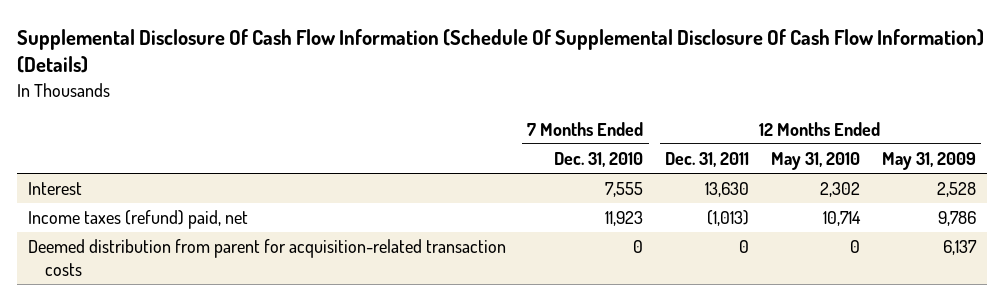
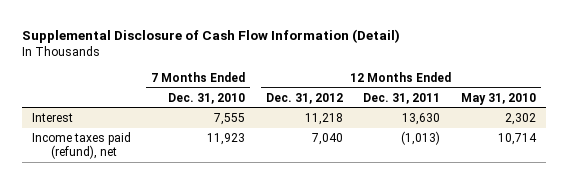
- Supplemental Disclosure Of Cash Flow Information (Schedule Of Supplemental Disclosure Of Cash Flow Information) (Details)
+ Supplemental Disclosure of Cash Flow Information (Detail)
- | 7 Months Ended Dec. 31, 2010 | 12 Months Ended Dec. 31, 2011 | 12 Months Ended May 31, 2010 | 12 Months Ended May 31, 2009
+ | 7 Months Ended Dec. 31, 2010 | 12 Months Ended Dec. 31, 2012 | 12 Months Ended Dec. 31, 2011 | 12 Months Ended May 31, 2010
- Income taxes (refund) paid, net | 11,923 | (1,013) | 10,714 | 9,786
- Deemed distribution from parent for acquisition-related transaction costs | 0 | 0 | 0 | 6,137
+ Income taxes paid (refund), net | 11,923 | 7,040 | (1,013) | 10,714

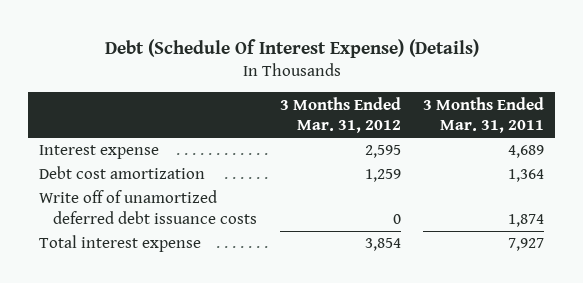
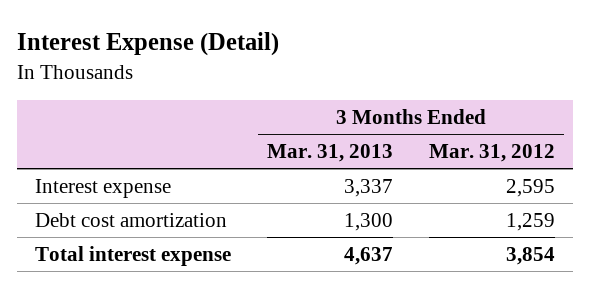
- Debt (Schedule Of Interest Expense) (Details)
+ Interest Expense (Detail)
- | 3 Months Ended Mar. 31, 2012 | 3 Months Ended Mar. 31, 2011
+ | 3 Months Ended Mar. 31, 2013 | 3 Months Ended Mar. 31, 2012
- Write off of unamortized deferred debt issuance costs | 0 | 1,874

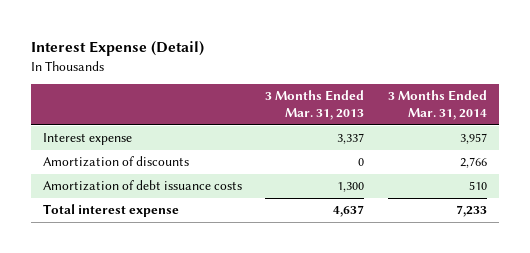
- | 3 Months Ended Mar. 31, 2013 | 3 Months Ended Mar. 31, 2012
+ | 3 Months Ended Mar. 31, 2013 | 3 Months Ended Mar. 31, 2014
- Debt cost amortization | 1,300 | 1,259
+ Amortization of discounts | 0 | 2,766
+ Amortization of debt issuance costs | 1,300 | 510

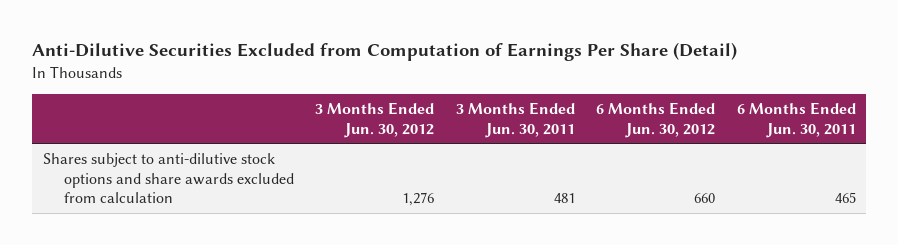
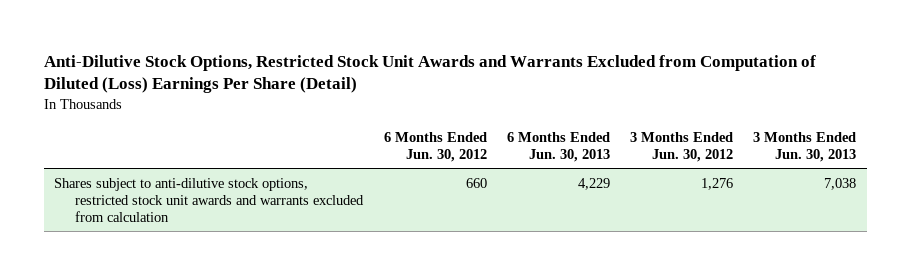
- Anti-Dilutive Securities Excluded from Computation of Earnings Per Share (Detail)
+ Anti-Dilutive Stock Options, Restricted Stock Unit Awards and Warrants Excluded from Computation of Diluted (Loss) Earnings Per Share (Detail)
- | 3 Months Ended Jun. 30, 2012 | 3 Months Ended Jun. 30, 2011 | 6 Months Ended Jun. 30, 2012 | 6 Months Ended Jun. 30, 2011
+ | 6 Months Ended Jun. 30, 2012 | 6 Months Ended Jun. 30, 2013 | 3 Months Ended Jun. 30, 2012 | 3 Months Ended Jun. 30, 2013
- Shares subject to anti-dilutive stock options and share awards excluded from calculation | 1,276 | 481 | 660 | 465
+ Shares subject to anti-dilutive stock options, restricted stock unit awards and warrants excluded from calculation | 660 | 4,229 | 1,276 | 7,038

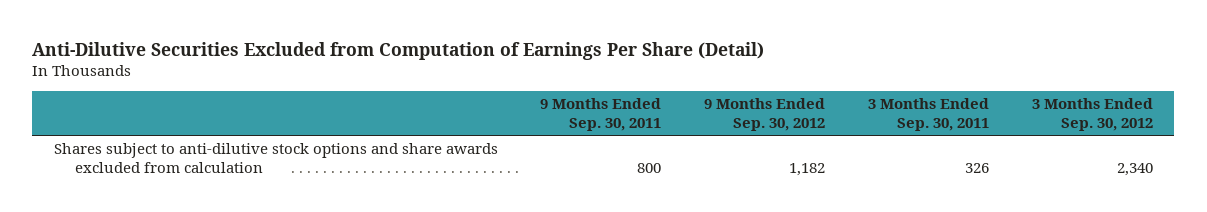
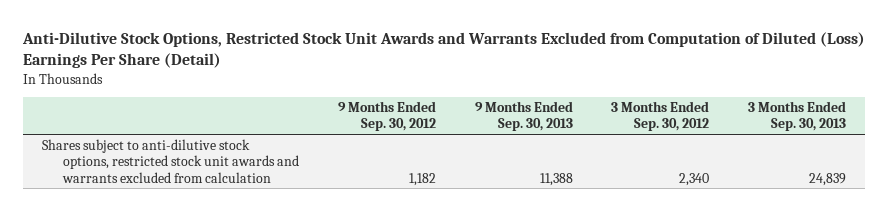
- Anti-Dilutive Securities Excluded from Computation of Earnings Per Share (Detail)
+ Anti-Dilutive Stock Options, Restricted Stock Unit Awards and Warrants Excluded from Computation of Diluted (Loss) Earnings Per Share (Detail)
- | 9 Months Ended Sep. 30, 2011 | 9 Months Ended Sep. 30, 2012 | 3 Months Ended Sep. 30, 2011 | 3 Months Ended Sep. 30, 2012
+ | 9 Months Ended Sep. 30, 2012 | 9 Months Ended Sep. 30, 2013 | 3 Months Ended Sep. 30, 2012 | 3 Months Ended Sep. 30, 2013
- Shares subject to anti-dilutive stock options and share awards excluded from calculation | 800 | 1,182 | 326 | 2,340
+ Shares subject to anti-dilutive stock options, restricted stock unit awards and warrants excluded from calculation | 1,182 | 11,388 | 2,340 | 24,839

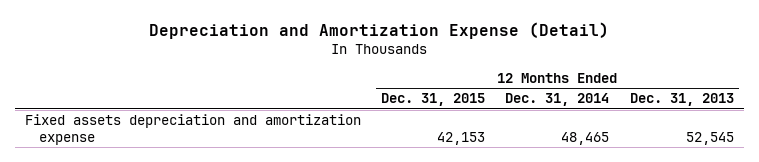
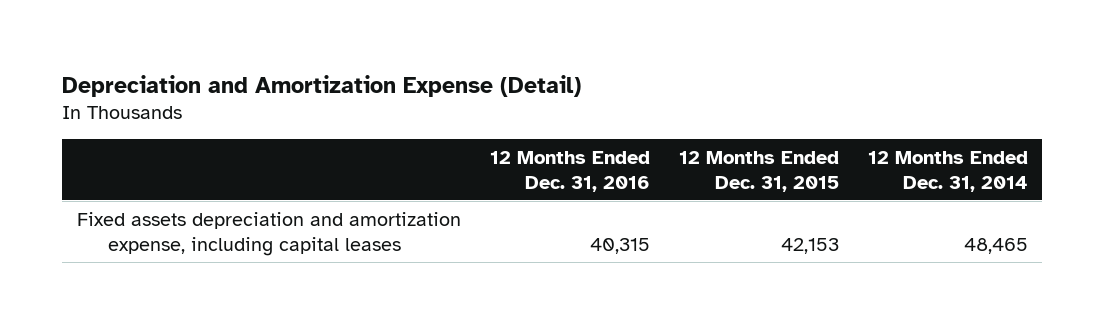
- | 12 Months Ended Dec. 31, 2015 | 12 Months Ended Dec. 31, 2014 | 12 Months Ended Dec. 31, 2013
+ | 12 Months Ended Dec. 31, 2016 | 12 Months Ended Dec. 31, 2015 | 12 Months Ended Dec. 31, 2014
- Fixed assets depreciation and amortization expense | 42,153 | 48,465 | 52,545
+ Fixed assets depreciation and amortization expense, including capital leases | 40,315 | 42,153 | 48,465

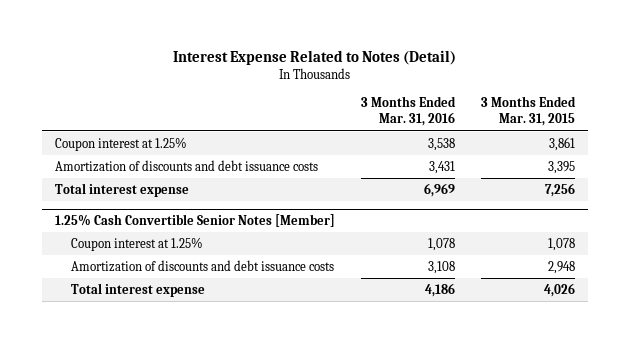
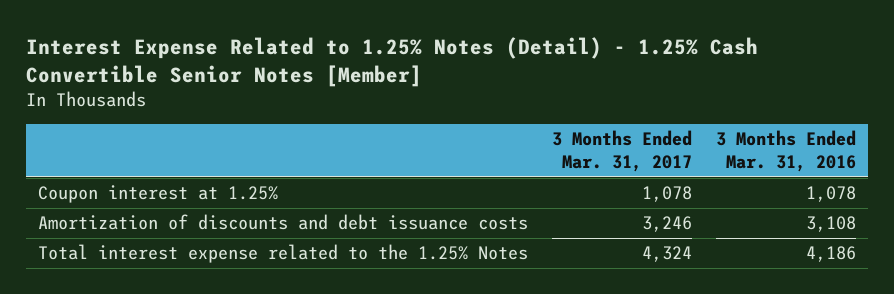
- Interest Expense Related to Notes (Detail)
+ Interest Expense Related to 1.25% Notes (Detail) - 1.25% Cash Convertible Senior Notes [Member]
- | 3 Months Ended Mar. 31, 2016 | 3 Months Ended Mar. 31, 2015
+ | 3 Months Ended Mar. 31, 2017 | 3 Months Ended Mar. 31, 2016
- Coupon interest at 1.25% | 3,538 | 3,861
- Amortization of discounts and debt issuance costs | 3,431 | 3,395
- Total interest expense | 6,969 | 7,256
- 1.25% Cash Convertible Senior Notes [Member]
- Total interest expense | 4,186 | 4,026
+ Total interest expense related to the 1.25% Notes | 4,324 | 4,186

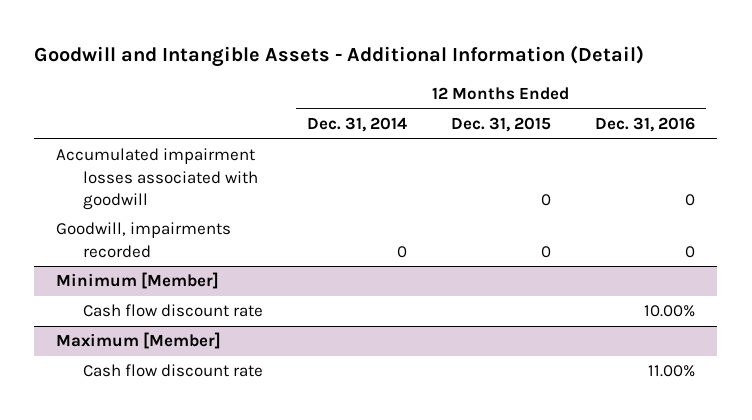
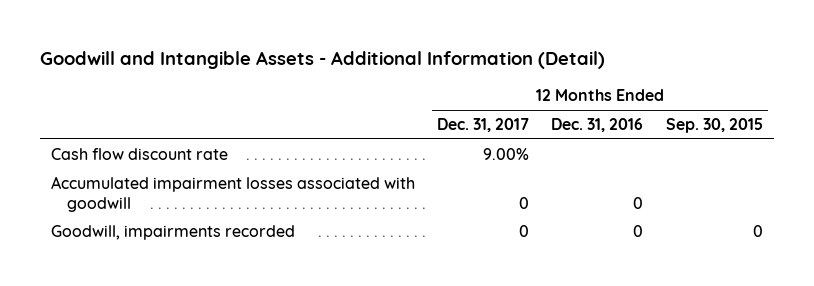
- | 12 Months Ended Dec. 31, 2014 | 12 Months Ended Dec. 31, 2015 | 12 Months Ended Dec. 31, 2016
+ | 12 Months Ended Dec. 31, 2017 | 12 Months Ended Dec. 31, 2016 | 12 Months Ended Sep. 30, 2015
+ Cash flow discount rate | 9.00% | |
- Minimum [Member]
- Cash flow discount rate | | | 10.00%
- Maximum [Member]
- Cash flow discount rate | | | 11.00%

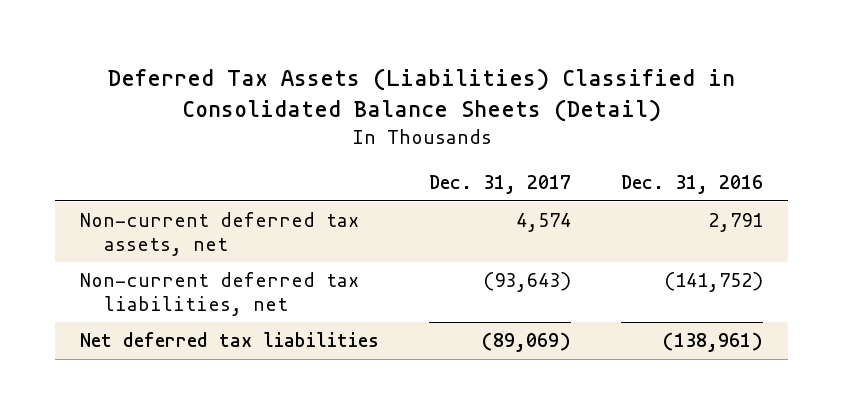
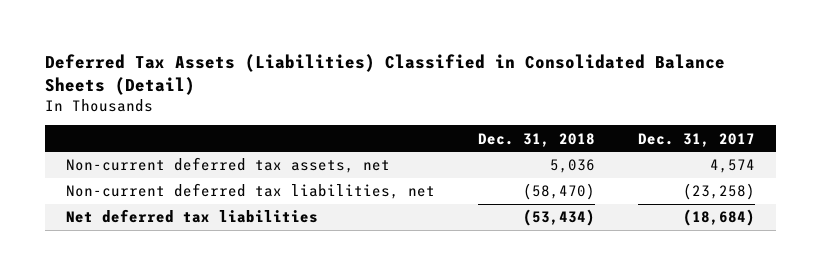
- | Dec. 31, 2017 | Dec. 31, 2016
+ | Dec. 31, 2018 | Dec. 31, 2017
- Non-current deferred tax liabilities, net | (93,643) | (141,752)
- Net deferred tax liabilities | (89,069) | (138,961)
+ Non-current deferred tax liabilities, net | (58,470) | (23,258)
+ Net deferred tax liabilities | (53,434) | (18,684)

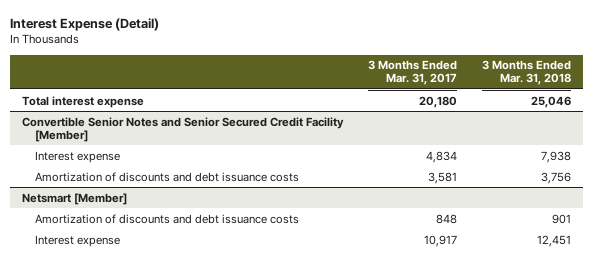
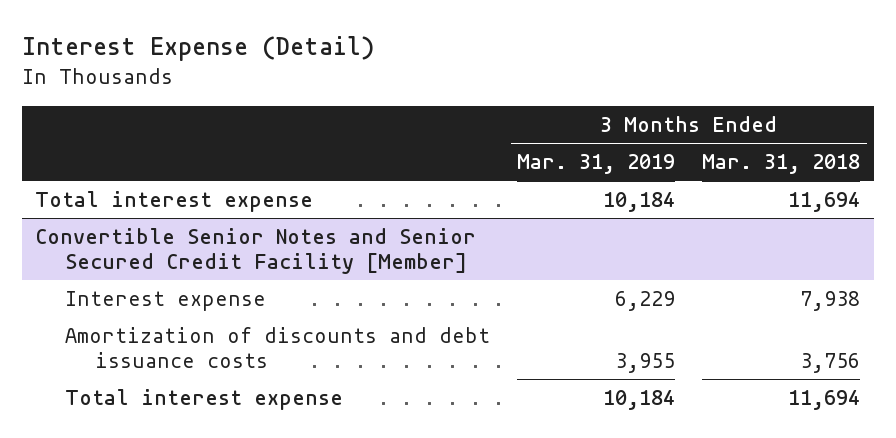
- | 3 Months Ended Mar. 31, 2017 | 3 Months Ended Mar. 31, 2018
+ | 3 Months Ended Mar. 31, 2019 | 3 Months Ended Mar. 31, 2018
- Total interest expense | 20,180 | 25,046
+ Total interest expense | 10,184 | 11,694
- Netsmart [Member]
- Amortization of discounts and debt issuance costs | 848 | 901
- Interest expense | 10,917 | 12,451
@ Convertible Senior Notes and Senior Secured Credit Facility [Member]
+ Total interest expense | 10,184 | 11,694

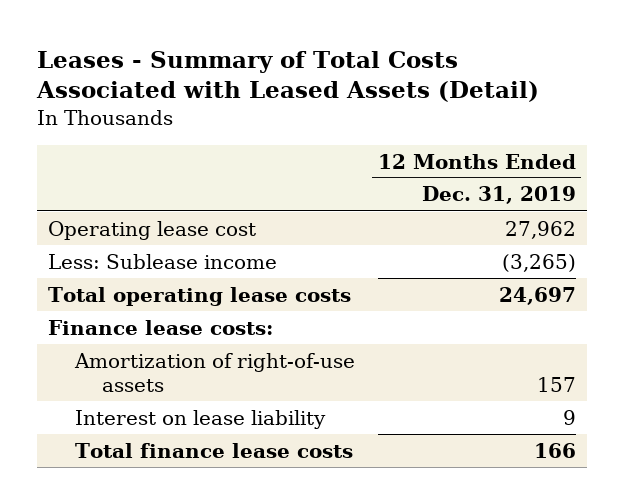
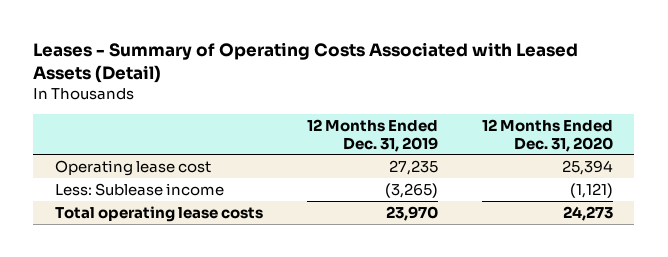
- Leases - Summary of Total Costs Associated with Leased Assets (Detail)
+ Leases - Summary of Operating Costs Associated with Leased Assets (Detail)
- | 12 Months Ended Dec. 31, 2019
+ | 12 Months Ended Dec. 31, 2019 | 12 Months Ended Dec. 31, 2020
- Operating lease cost | 27,962
+ Operating lease cost | 27,235 | 25,394
- Total operating lease costs | 24,697
- Finance lease costs:
- Amortization of right-of-use assets | 157
- Interest on lease liability | 9
- Total finance lease costs | 166
+ Total operating lease costs | 23,970 | 24,273

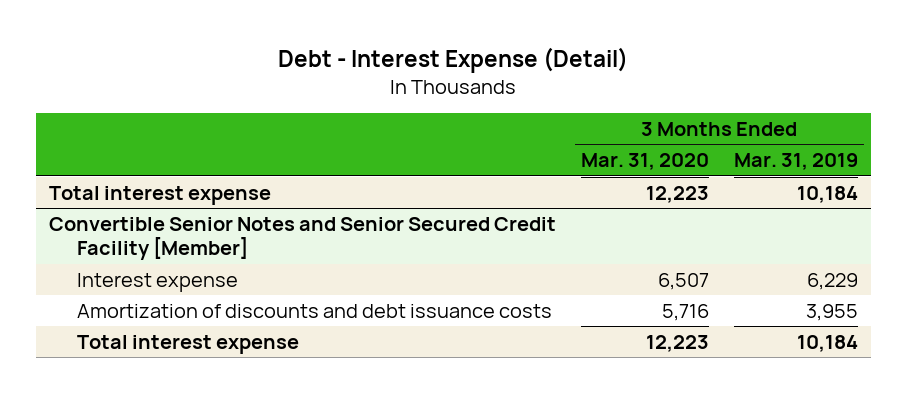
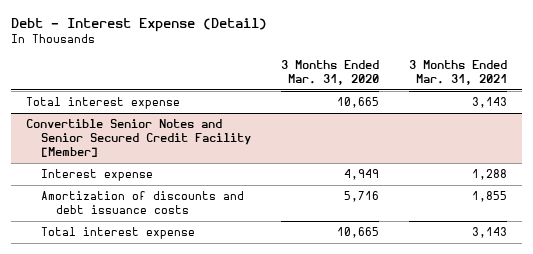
- | 3 Months Ended Mar. 31, 2020 | 3 Months Ended Mar. 31, 2019
+ | 3 Months Ended Mar. 31, 2020 | 3 Months Ended Mar. 31, 2021
- Total interest expense | 12,223 | 10,184
+ Total interest expense | 10,665 | 3,143
@ Convertible Senior Notes and Senior Secured Credit Facility [Member]
- Interest expense | 6,507 | 6,229
+ Interest expense | 4,949 | 1,288
- Total interest expense | 12,223 | 10,184
+ Total interest expense | 10,665 | 3,143

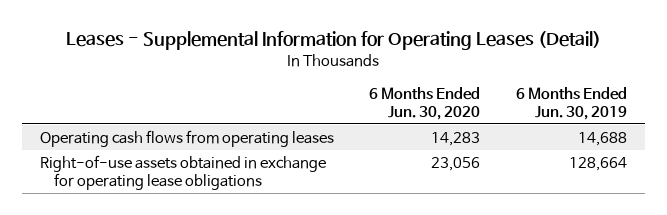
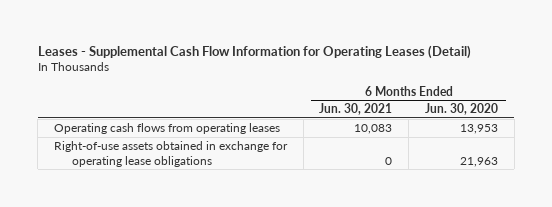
- Leases - Supplemental Information for Operating Leases (Detail)
+ Leases - Supplemental Cash Flow Information for Operating Leases (Detail)
- | 6 Months Ended Jun. 30, 2020 | 6 Months Ended Jun. 30, 2019
+ | 6 Months Ended Jun. 30, 2021 | 6 Months Ended Jun. 30, 2020
- Operating cash flows from operating leases | 14,283 | 14,688
- Right-of-use assets obtained in exchange for operating lease obligations | 23,056 | 128,664
+ Operating cash flows from operating leases | 10,083 | 13,953
+ Right-of-use assets obtained in exchange for operating lease obligations | 0 | 21,963

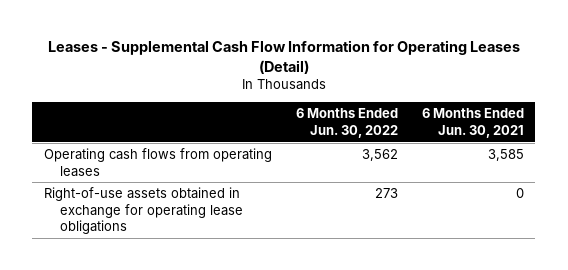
- | 6 Months Ended Jun. 30, 2021 | 6 Months Ended Jun. 30, 2020
+ | 6 Months Ended Jun. 30, 2022 | 6 Months Ended Jun. 30, 2021
- Operating cash flows from operating leases | 10,083 | 13,953
+ Operating cash flows from operating leases | 3,562 | 3,585

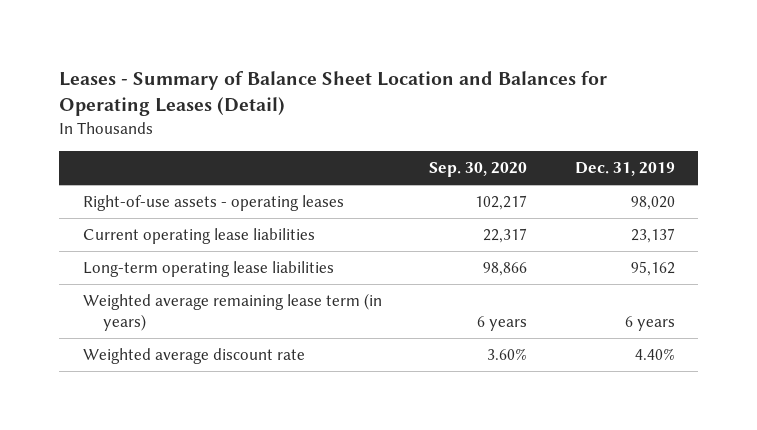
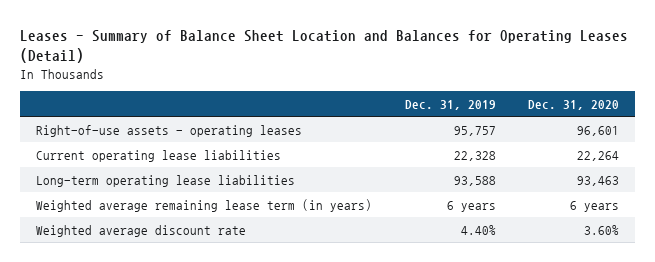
- | Sep. 30, 2020 | Dec. 31, 2019
+ | Dec. 31, 2019 | Dec. 31, 2020
- Right-of-use assets - operating leases | 102,217 | 98,020
- Current operating lease liabilities | 22,317 | 23,137
- Long-term operating lease liabilities | 98,866 | 95,162
+ Right-of-use assets - operating leases | 95,757 | 96,601
+ Current operating lease liabilities | 22,328 | 22,264
+ Long-term operating lease liabilities | 93,588 | 93,463

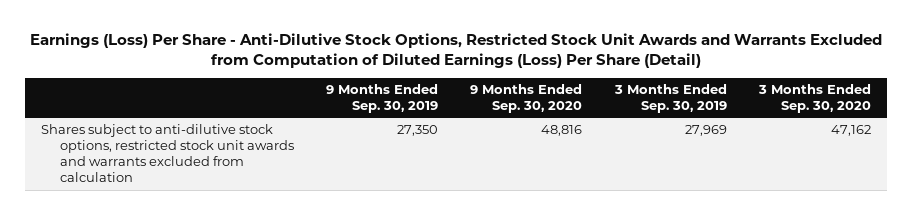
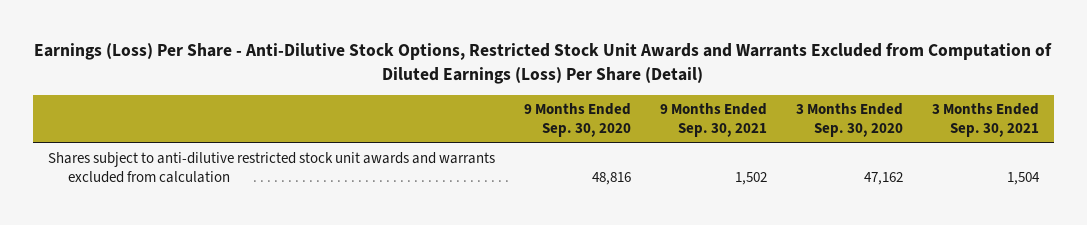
- | 9 Months Ended Sep. 30, 2019 | 9 Months Ended Sep. 30, 2020 | 3 Months Ended Sep. 30, 2019 | 3 Months Ended Sep. 30, 2020
+ | 9 Months Ended Sep. 30, 2020 | 9 Months Ended Sep. 30, 2021 | 3 Months Ended Sep. 30, 2020 | 3 Months Ended Sep. 30, 2021
- Shares subject to anti-dilutive stock options, restricted stock unit awards and warrants excluded from calculation | 27,350 | 48,816 | 27,969 | 47,162
+ Shares subject to anti-dilutive restricted stock unit awards and warrants excluded from calculation | 48,816 | 1,502 | 47,162 | 1,504

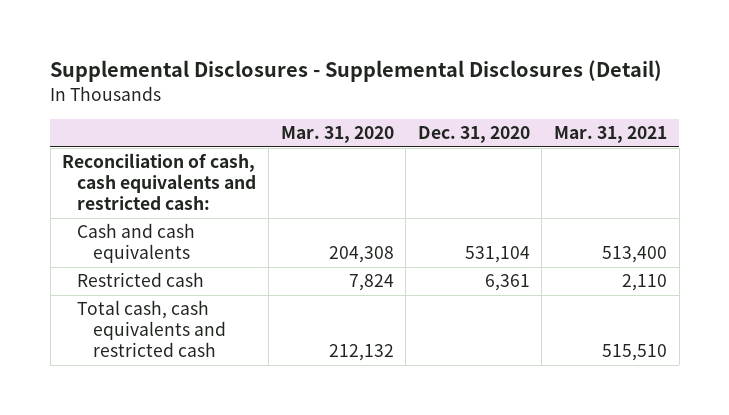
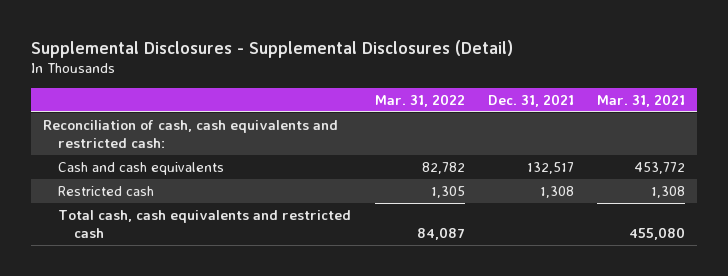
- | Mar. 31, 2020 | Dec. 31, 2020 | Mar. 31, 2021
+ | Mar. 31, 2022 | Dec. 31, 2021 | Mar. 31, 2021
- Cash and cash equivalents | 204,308 | 531,104 | 513,400
- Restricted cash | 7,824 | 6,361 | 2,110
- Total cash, cash equivalents and restricted cash | 212,132 | | 515,510
+ Cash and cash equivalents | 82,782 | 132,517 | 453,772
+ Restricted cash | 1,305 | 1,308 | 1,308
+ Total cash, cash equivalents and restricted cash | 84,087 | | 455,080

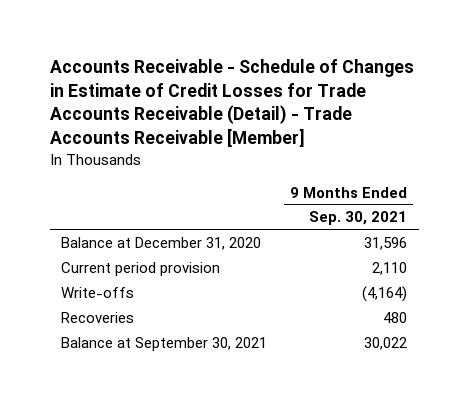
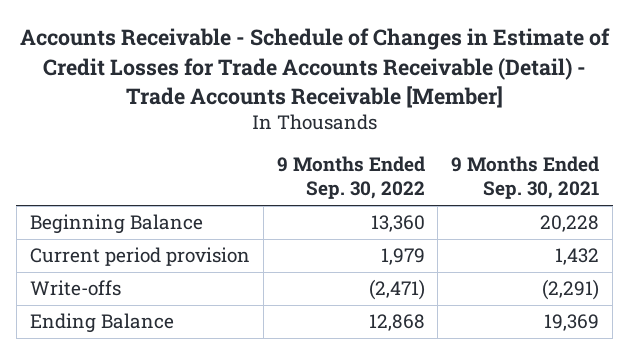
- | 9 Months Ended Sep. 30, 2021
+ | 9 Months Ended Sep. 30, 2022 | 9 Months Ended Sep. 30, 2021
- Balance at December 31, 2020 | 31,596
- Current period provision | 2,110
- Write-offs | (4,164)
- Recoveries | 480
- Balance at September 30, 2021 | 30,022
+ Beginning Balance | 13,360 | 20,228
+ Current period provision | 1,979 | 1,432
+ Write-offs | (2,471) | (2,291)
+ Ending Balance | 12,868 | 19,369

